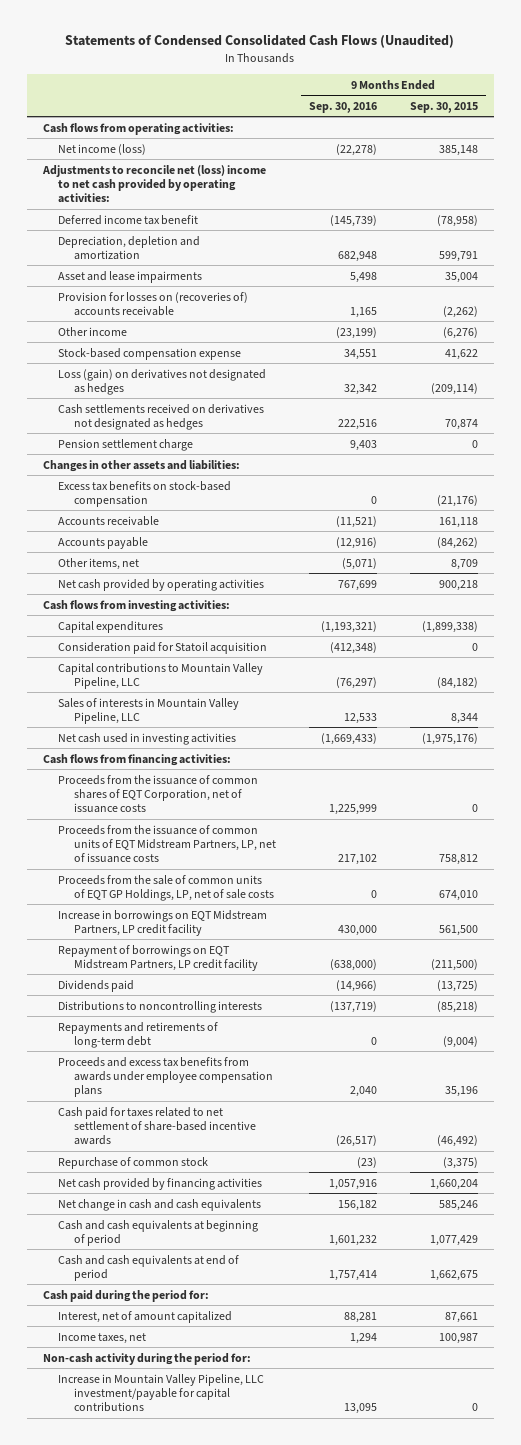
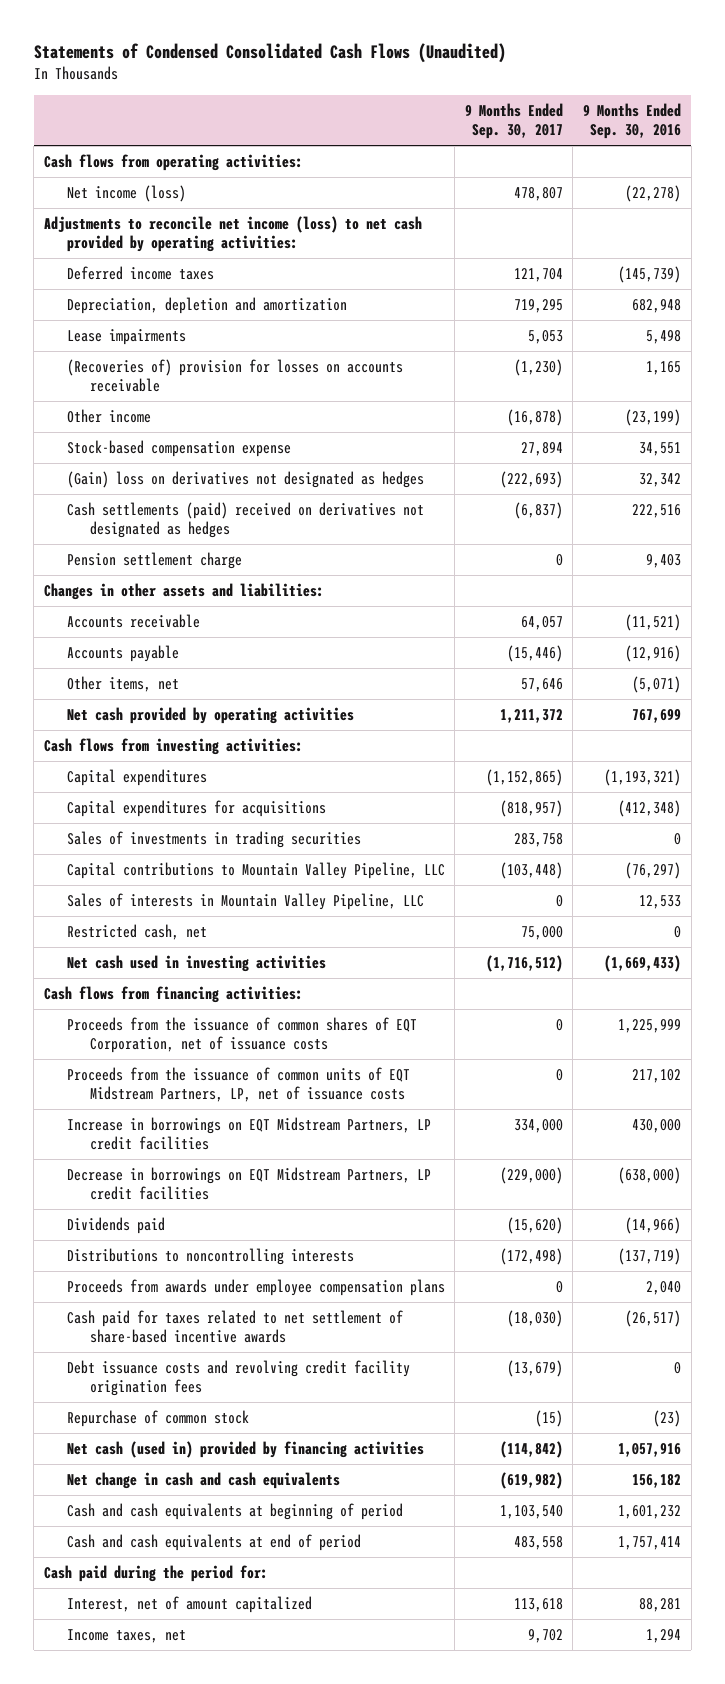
- | 9 Months Ended Sep. 30, 2016 | 9 Months Ended Sep. 30, 2015
+ | 9 Months Ended Sep. 30, 2017 | 9 Months Ended Sep. 30, 2016
- Adjustments to reconcile net (loss) income to net cash provided by operating activities:
- Deferred income tax benefit | (145,739) | (78,958)
+ Adjustments to reconcile net income (loss) to net cash provided by operating activities:
+ Deferred income taxes | 121,704 | (145,739)
- Asset and lease impairments | 5,498 | 35,004
- Provision for losses on (recoveries of) accounts receivable | 1,165 | (2,262)
+ Lease impairments | 5,053 | 5,498
+ (Recoveries of) provision for losses on accounts receivable | (1,230) | 1,165
- Loss (gain) on derivatives not designated as hedges | 32,342 | (209,114)
- Cash settlements received on derivatives not designated as hedges | 222,516 | 70,874
+ (Gain) loss on derivatives not designated as hedges | (222,693) | 32,342
+ Cash settlements (paid) received on derivatives not designated as hedges | (6,837) | 222,516
- Excess tax benefits on stock-based compensation | 0 | (21,176)
- Consideration paid for Statoil acquisition | (412,348) | 0
+ Capital expenditures for acquisitions | (818,957) | (412,348)
+ Sales of investments in trading securities | 283,758 | 0
+ Restricted cash, net | 75,000 | 0
- Proceeds from the sale of common units of EQT GP Holdings, LP, net of sale costs | 0 | 674,010
- Increase in borrowings on EQT Midstream Partners, LP credit facility | 430,000 | 561,500
- Repayment of borrowings on EQT Midstream Partners, LP credit facility | (638,000) | (211,500)
+ Increase in borrowings on EQT Midstream Partners, LP credit facilities | 334,000 | 430,000
+ Decrease in borrowings on EQT Midstream Partners, LP credit facilities | (229,000) | (638,000)
- Repayments and retirements of long-term debt | 0 | (9,004)
- Proceeds and excess tax benefits from awards under employee compensation plans | 2,040 | 35,196
+ Proceeds from awards under employee compensation plans | 0 | 2,040
+ Debt issuance costs and revolving credit facility origination fees | (13,679) | 0
- Net cash provided by financing activities | 1,057,916 | 1,660,204
+ Net cash (used in) provided by financing activities | (114,842) | 1,057,916
- Non-cash activity during the period for:
- Increase in Mountain Valley Pipeline, LLC investment/payable for capital contributions | 13,095 | 0

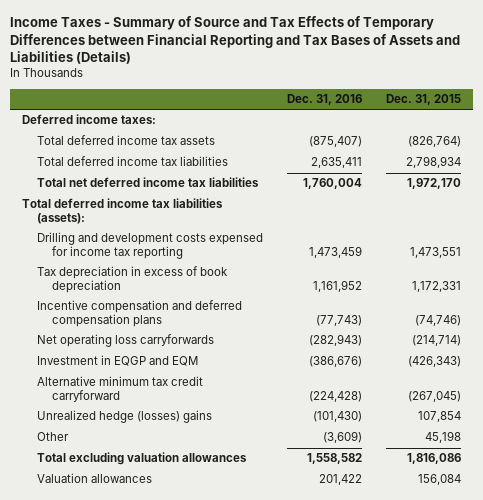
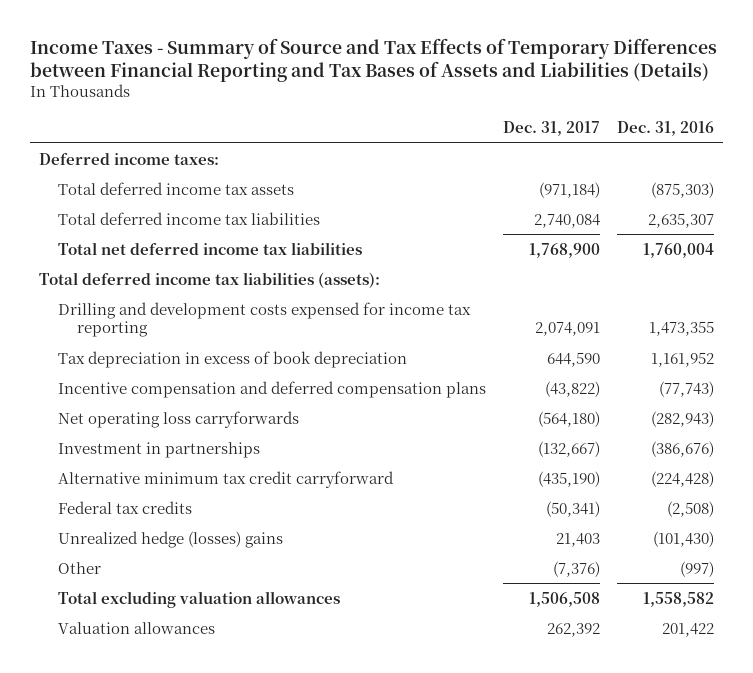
- | Dec. 31, 2016 | Dec. 31, 2015
+ | Dec. 31, 2017 | Dec. 31, 2016
- Total deferred income tax assets | (875,407) | (826,764)
- Total deferred income tax liabilities | 2,635,411 | 2,798,934
+ Total deferred income tax assets | (971,184) | (875,303)
+ Total deferred income tax liabilities | 2,740,084 | 2,635,307
- Drilling and development costs expensed for income tax reporting | 1,473,459 | 1,473,551
+ Drilling and development costs expensed for income tax reporting | 2,074,091 | 1,473,355
- Investment in EQGP and EQM | (386,676) | (426,343)
+ Investment in partnerships | (132,667) | (386,676)
+ Federal tax credits | (50,341) | (2,508)
- Other | (3,609) | 45,198
+ Other | (7,376) | (997)

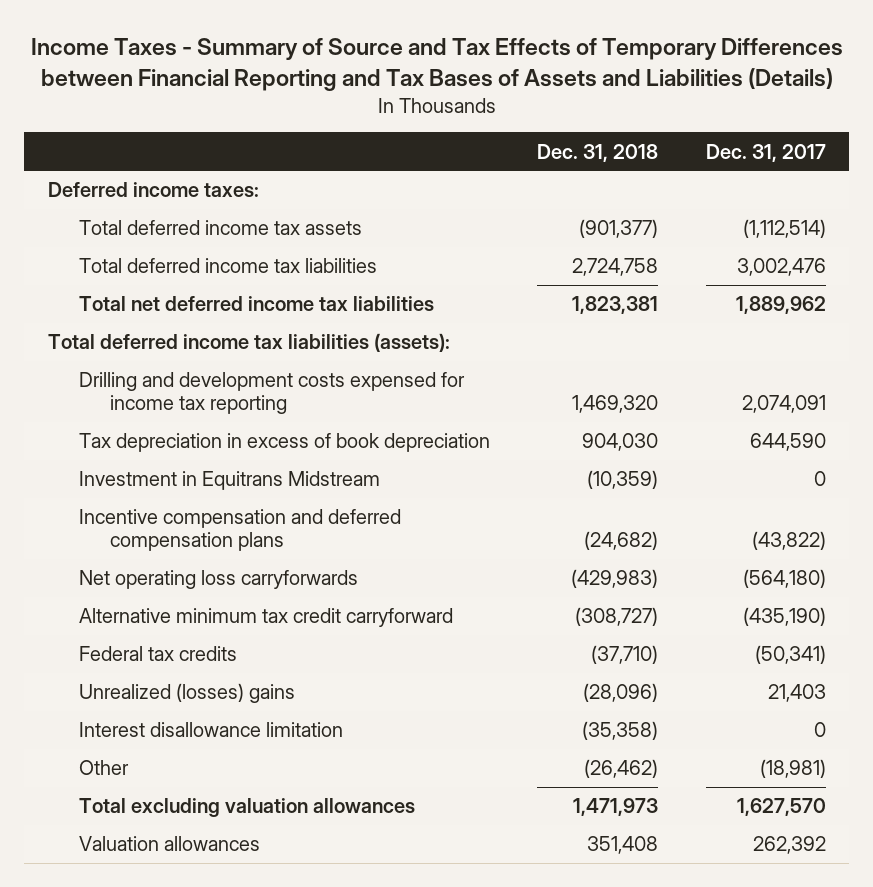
- | Dec. 31, 2017 | Dec. 31, 2016
+ | Dec. 31, 2018 | Dec. 31, 2017
- Total deferred income tax assets | (971,184) | (875,303)
- Total deferred income tax liabilities | 2,740,084 | 2,635,307
- Total net deferred income tax liabilities | 1,768,900 | 1,760,004
+ Total deferred income tax assets | (901,377) | (1,112,514)
+ Total deferred income tax liabilities | 2,724,758 | 3,002,476
+ Total net deferred income tax liabilities | 1,823,381 | 1,889,962
+ Investment in Equitrans Midstream | (10,359) | 0
- Investment in partnerships | (132,667) | (386,676)
- Unrealized hedge (losses) gains | 21,403 | (101,430)
- Other | (7,376) | (997)
- Total excluding valuation allowances | 1,506,508 | 1,558,582
+ Unrealized (losses) gains | (28,096) | 21,403
+ Interest disallowance limitation | (35,358) | 0
+ Other | (26,462) | (18,981)
+ Total excluding valuation allowances | 1,471,973 | 1,627,570

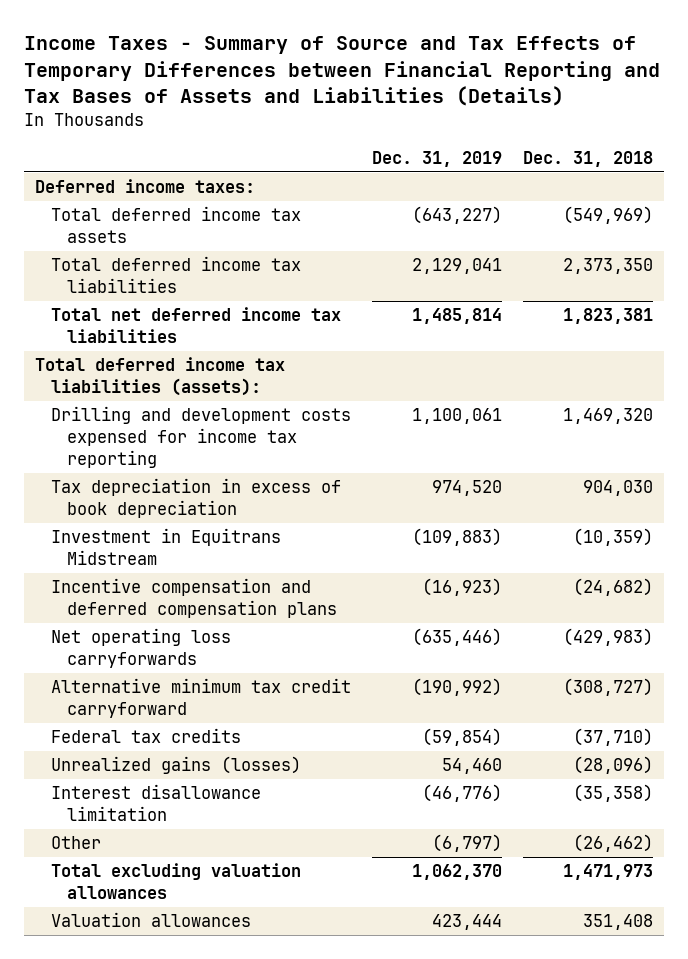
- | Dec. 31, 2018 | Dec. 31, 2017
+ | Dec. 31, 2019 | Dec. 31, 2018
- Total deferred income tax assets | (901,377) | (1,112,514)
- Total deferred income tax liabilities | 2,724,758 | 3,002,476
+ Total deferred income tax assets | (643,227) | (549,969)
+ Total deferred income tax liabilities | 2,129,041 | 2,373,350
- Unrealized (losses) gains | (28,096) | 21,403
+ Unrealized gains (losses) | 54,460 | (28,096)

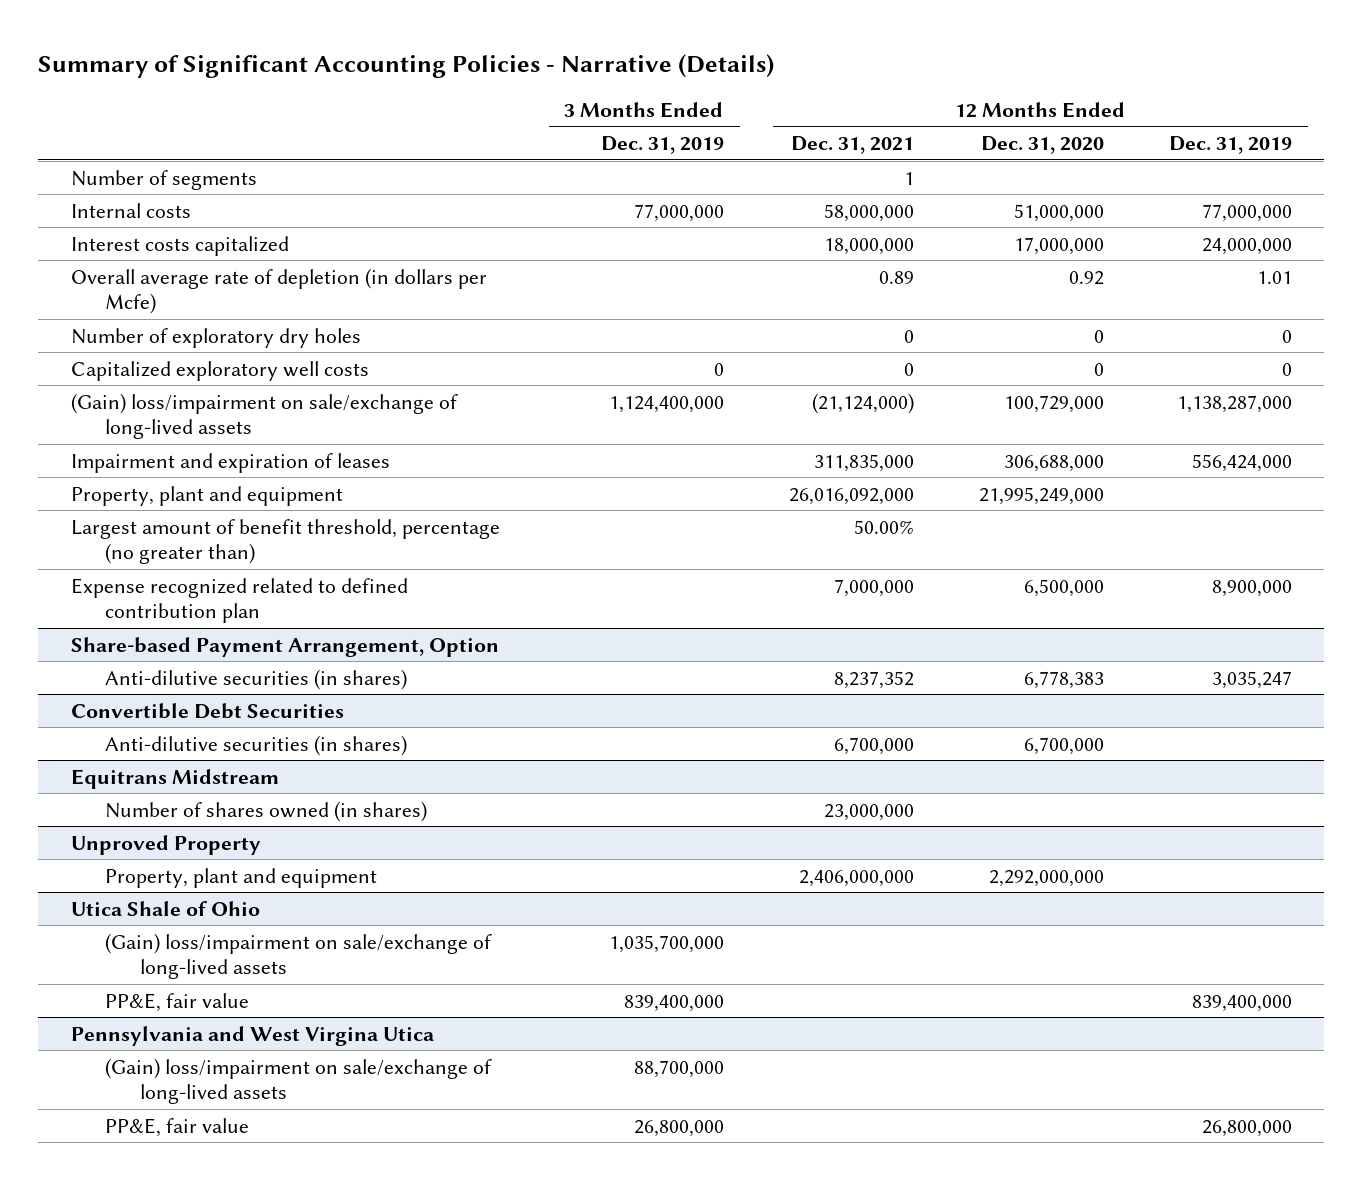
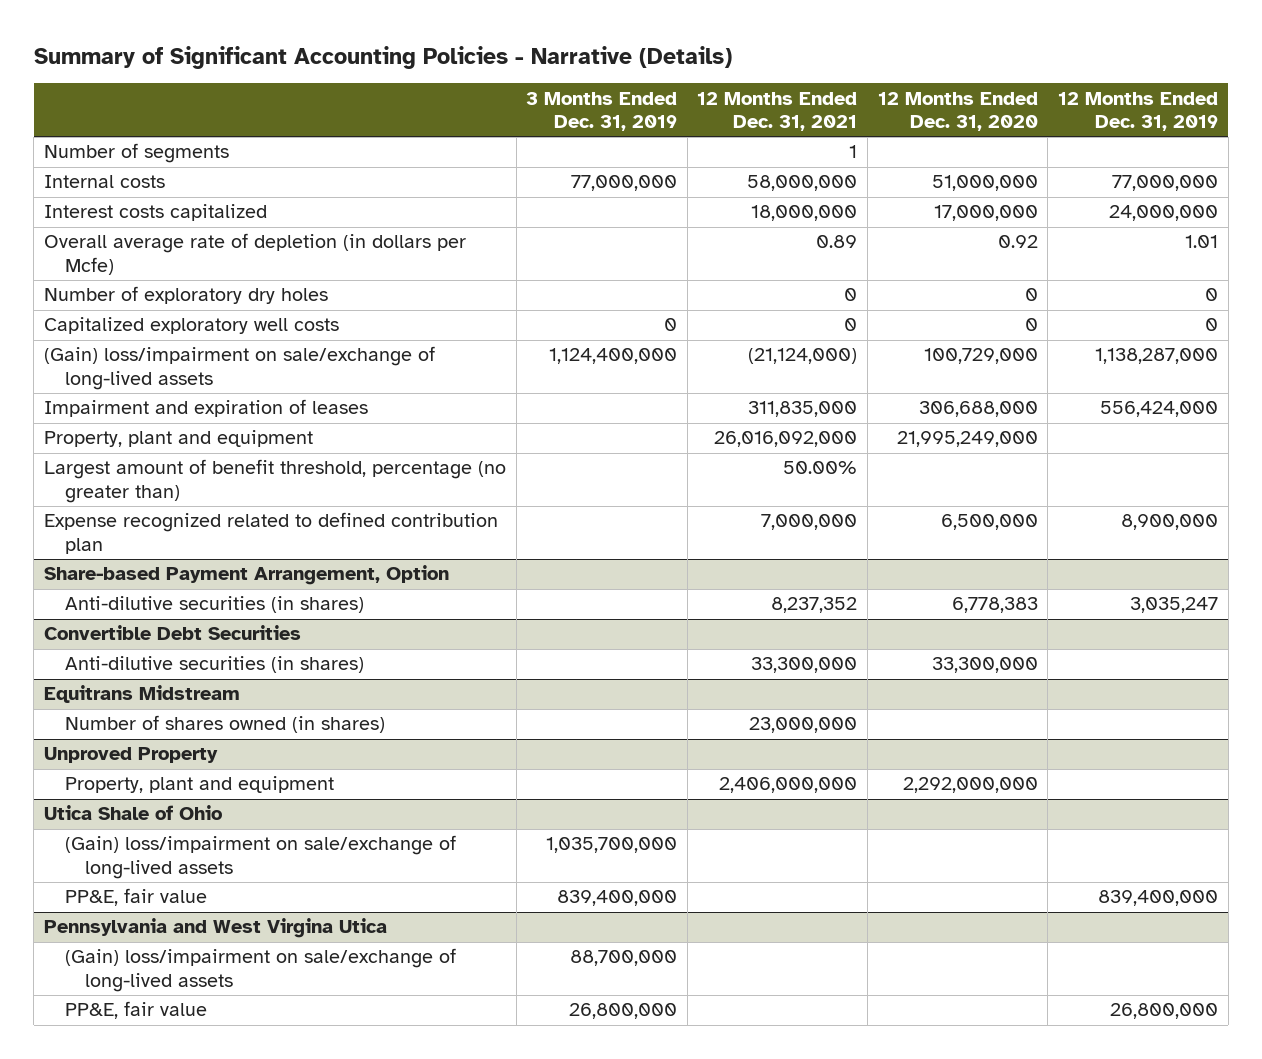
@ Convertible Debt Securities
- Anti-dilutive securities (in shares) | | 6,700,000 | 6,700,000 |
+ Anti-dilutive securities (in shares) | | 33,300,000 | 33,300,000 |

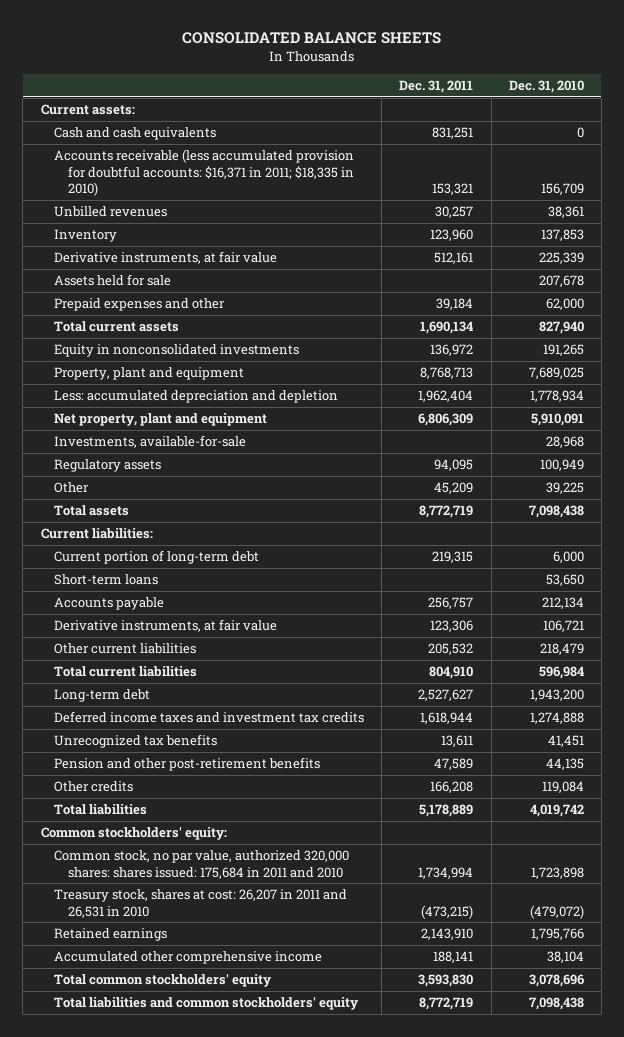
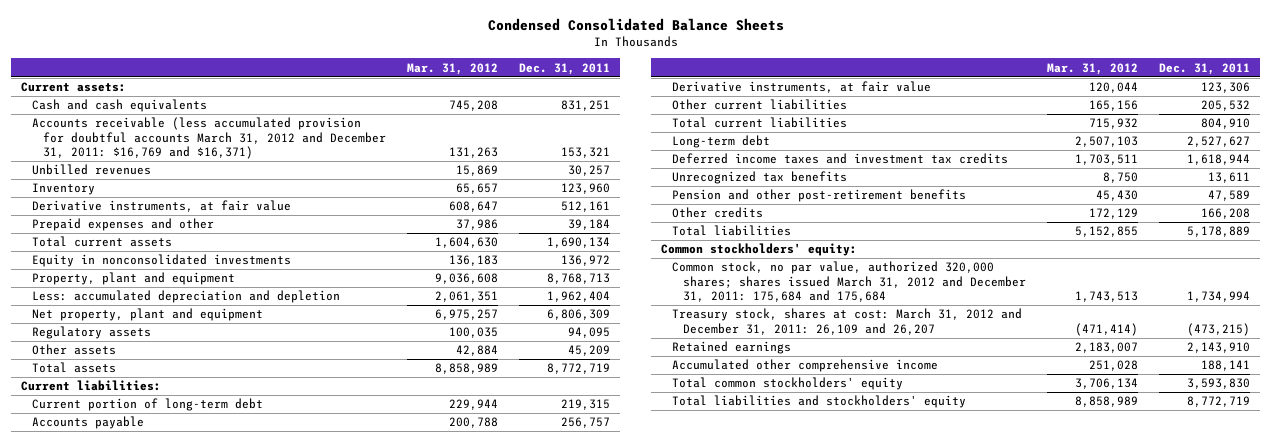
- CONSOLIDATED BALANCE SHEETS
+ Condensed Consolidated Balance Sheets
- | Dec. 31, 2011 | Dec. 31, 2010
+ | Mar. 31, 2012 | Dec. 31, 2011
- Accounts receivable (less accumulated provision for doubtful accounts: $16,371 in 2011; $18,335 in 2010) | 153,321 | 156,709
+ Accounts receivable (less accumulated provision for doubtful accounts March 31, 2012 and December 31, 2011: $16,769 and $16,371) | 131,263 | 153,321
- Assets held for sale | | 207,678
- Investments, available-for-sale | | 28,968
- Other | 45,209 | 39,225
+ Other assets | 42,884 | 45,209
- Short-term loans | | 53,650
- Common stock, no par value, authorized 320,000 shares: shares issued: 175,684 in 2011 and 2010 | 1,734,994 | 1,723,898
- Treasury stock, shares at cost: 26,207 in 2011 and 26,531 in 2010 | (473,215) | (479,072)
+ Common stock, no par value, authorized 320,000 shares; shares issued March 31, 2012 and December 31, 2011: 175,684 and 175,684 | 1,743,513 | 1,734,994
+ Treasury stock, shares at cost: March 31, 2012 and December 31, 2011: 26,109 and 26,207 | (471,414) | (473,215)
- Total liabilities and common stockholders' equity | 8,772,719 | 7,098,438
+ Total liabilities and stockholders' equity | 8,858,989 | 8,772,719

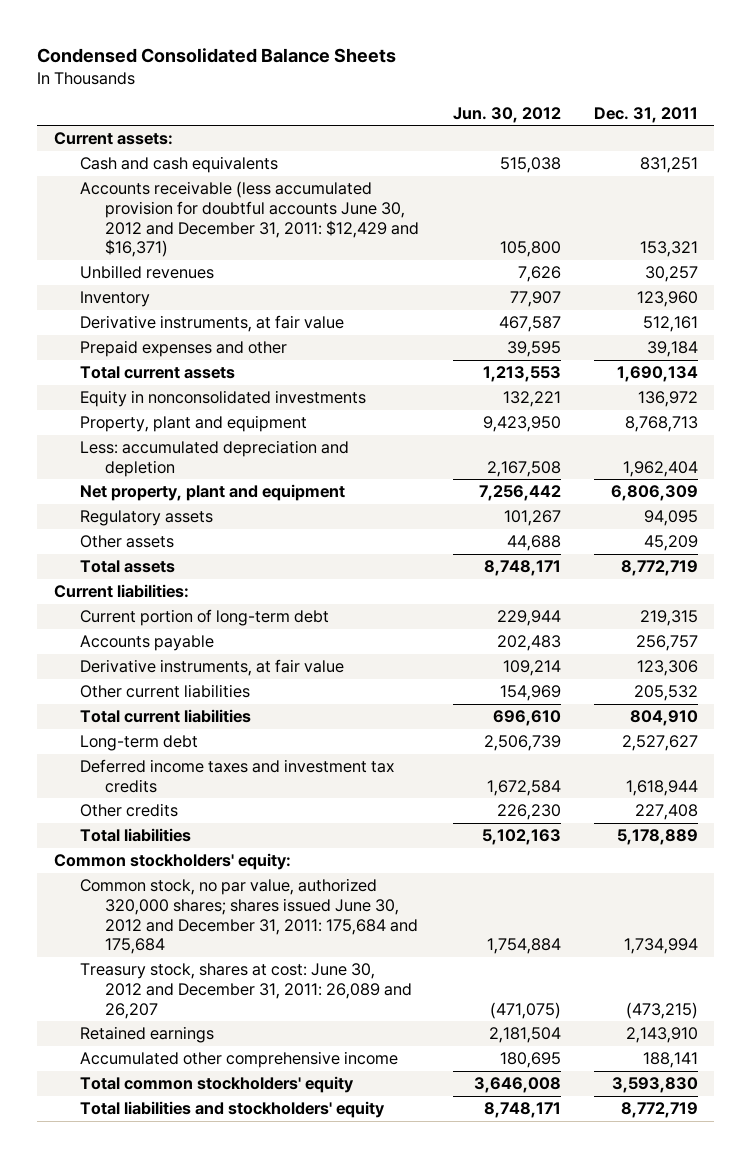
- | Mar. 31, 2012 | Dec. 31, 2011
+ | Jun. 30, 2012 | Dec. 31, 2011
- Accounts receivable (less accumulated provision for doubtful accounts March 31, 2012 and December 31, 2011: $16,769 and $16,371) | 131,263 | 153,321
+ Accounts receivable (less accumulated provision for doubtful accounts June 30, 2012 and December 31, 2011: $12,429 and $16,371) | 105,800 | 153,321
- Unrecognized tax benefits | 8,750 | 13,611
- Pension and other post-retirement benefits | 45,430 | 47,589
- Other credits | 172,129 | 166,208
+ Other credits | 226,230 | 227,408
- Common stock, no par value, authorized 320,000 shares; shares issued March 31, 2012 and December 31, 2011: 175,684 and 175,684 | 1,743,513 | 1,734,994
- Treasury stock, shares at cost: March 31, 2012 and December 31, 2011: 26,109 and 26,207 | (471,414) | (473,215)
+ Common stock, no par value, authorized 320,000 shares; shares issued June 30, 2012 and December 31, 2011: 175,684 and 175,684 | 1,754,884 | 1,734,994
+ Treasury stock, shares at cost: June 30, 2012 and December 31, 2011: 26,089 and 26,207 | (471,075) | (473,215)

